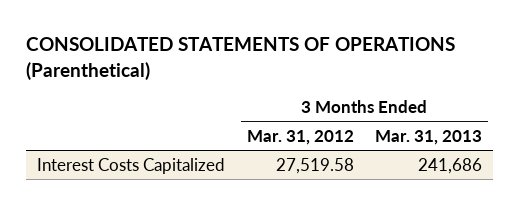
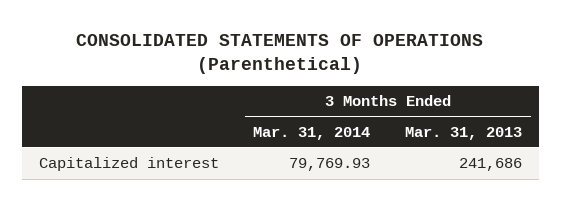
- | 3 Months Ended Mar. 31, 2012 | 3 Months Ended Mar. 31, 2013
+ | 3 Months Ended Mar. 31, 2014 | 3 Months Ended Mar. 31, 2013
- Interest Costs Capitalized | 27,519.58 | 241,686
+ Capitalized interest | 79,769.93 | 241,686

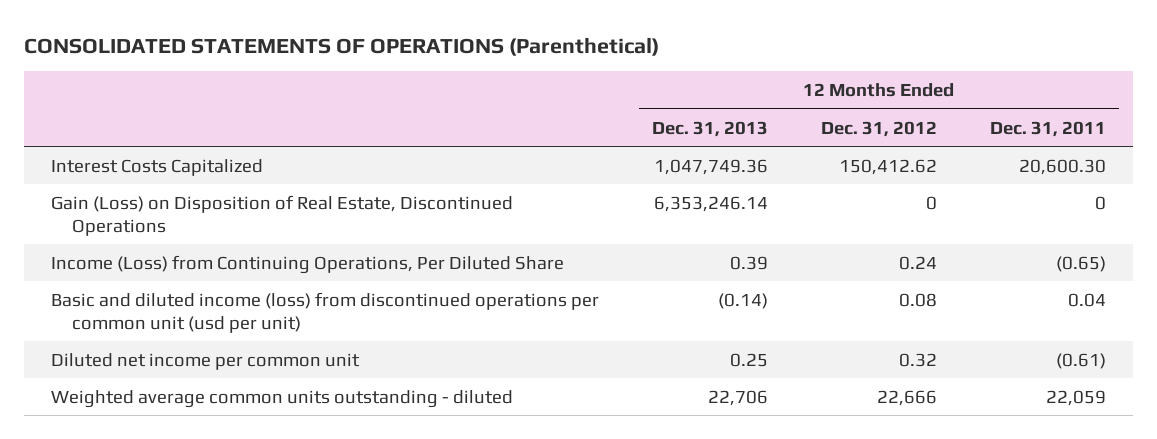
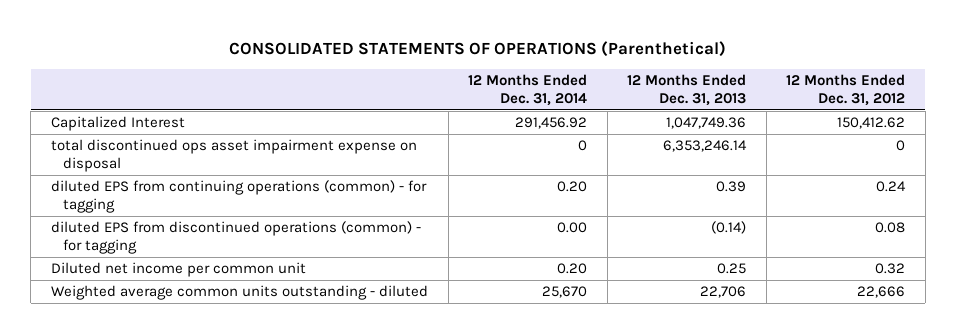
- | 12 Months Ended Dec. 31, 2013 | 12 Months Ended Dec. 31, 2012 | 12 Months Ended Dec. 31, 2011
+ | 12 Months Ended Dec. 31, 2014 | 12 Months Ended Dec. 31, 2013 | 12 Months Ended Dec. 31, 2012
- Interest Costs Capitalized | 1,047,749.36 | 150,412.62 | 20,600.30
- Gain (Loss) on Disposition of Real Estate, Discontinued Operations | 6,353,246.14 | 0 | 0
- Income (Loss) from Continuing Operations, Per Diluted Share | 0.39 | 0.24 | (0.65)
- Basic and diluted income (loss) from discontinued operations per common unit (usd per unit) | (0.14) | 0.08 | 0.04
+ Capitalized Interest | 291,456.92 | 1,047,749.36 | 150,412.62
+ total discontinued ops asset impairment expense on disposal | 0 | 6,353,246.14 | 0
+ diluted EPS from continuing operations (common) - for tagging | 0.20 | 0.39 | 0.24
+ diluted EPS from discontinued operations (common) - for tagging | 0.00 | (0.14) | 0.08

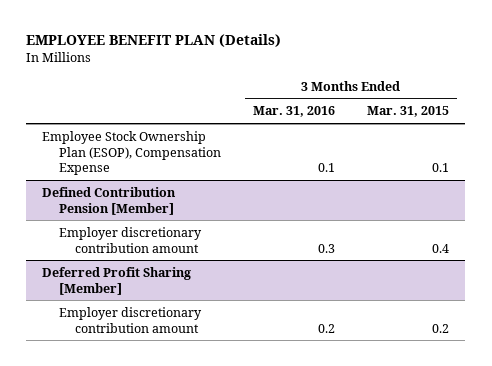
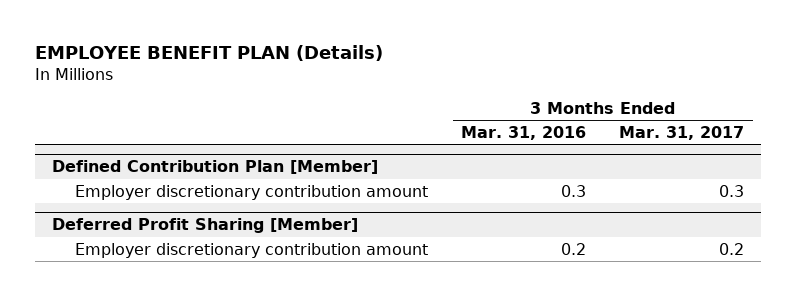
- | 3 Months Ended Mar. 31, 2016 | 3 Months Ended Mar. 31, 2015
+ | 3 Months Ended Mar. 31, 2016 | 3 Months Ended Mar. 31, 2017
- Employee Stock Ownership Plan (ESOP), Compensation Expense | 0.1 | 0.1
- Defined Contribution Pension [Member]
+ Defined Contribution Plan [Member]

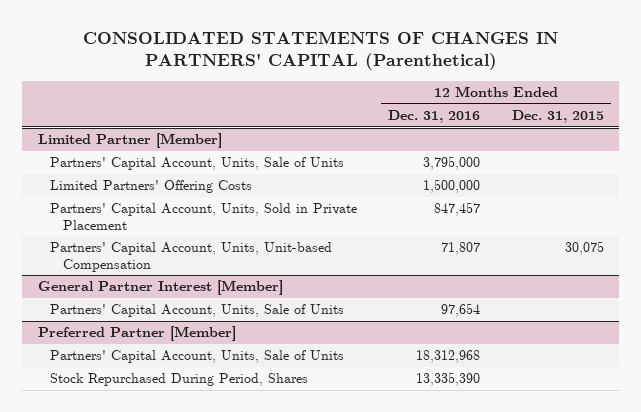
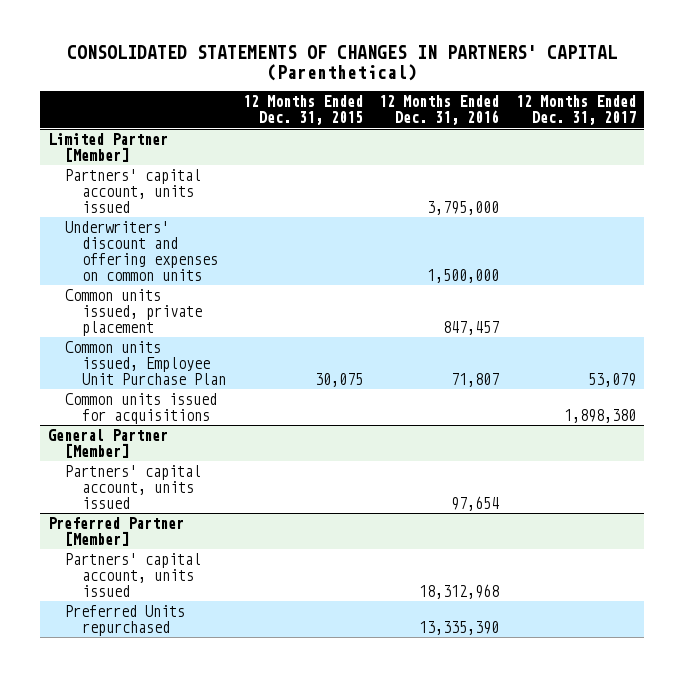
- | 12 Months Ended Dec. 31, 2016 | 12 Months Ended Dec. 31, 2015
+ | 12 Months Ended Dec. 31, 2015 | 12 Months Ended Dec. 31, 2016 | 12 Months Ended Dec. 31, 2017
@ Limited Partner [Member]
- Partners' Capital Account, Units, Sale of Units | 3,795,000 |
- Limited Partners' Offering Costs | 1,500,000 |
- Partners' Capital Account, Units, Sold in Private Placement | 847,457 |
- Partners' Capital Account, Units, Unit-based Compensation | 71,807 | 30,075
- General Partner Interest [Member]
- Partners' Capital Account, Units, Sale of Units | 97,654 |
@ Limited Partner [Member]
+ Partners' capital account, units issued | | 3,795,000 |
+ Underwriters' discount and offering expenses on common units | | 1,500,000 |
+ Common units issued, private placement | | 847,457 |
+ Common units issued, Employee Unit Purchase Plan | 30,075 | 71,807 | 53,079
+ Common units issued for acquisitions | | | 1,898,380
+ General Partner [Member]
+ Partners' capital account, units issued | | 97,654 |
@ Preferred Partner [Member]
- Partners' Capital Account, Units, Sale of Units | 18,312,968 |
- Stock Repurchased During Period, Shares | 13,335,390 |
+ Partners' capital account, units issued | | 18,312,968 |
+ Preferred Units repurchased | | 13,335,390 |

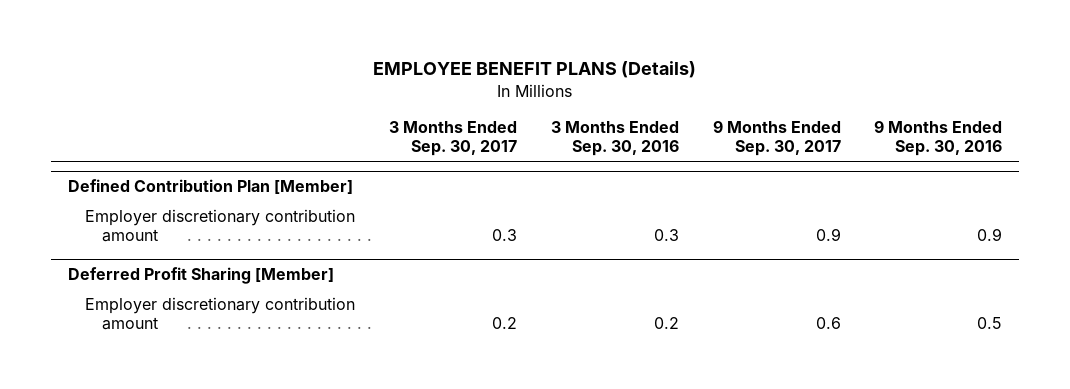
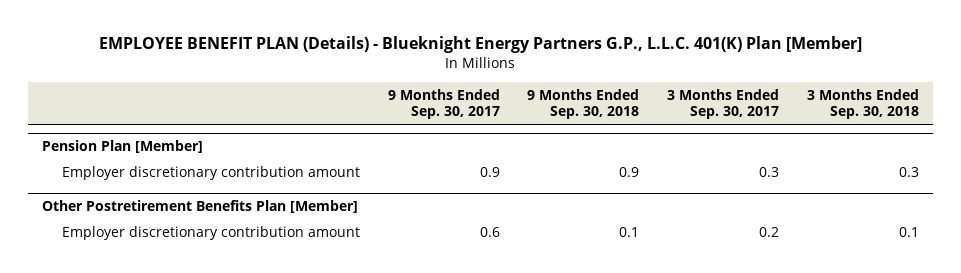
- EMPLOYEE BENEFIT PLANS (Details)
+ EMPLOYEE BENEFIT PLAN (Details) - Blueknight Energy Partners G.P., L.L.C. 401(K) Plan [Member]
- | 3 Months Ended Sep. 30, 2017 | 3 Months Ended Sep. 30, 2016 | 9 Months Ended Sep. 30, 2017 | 9 Months Ended Sep. 30, 2016
+ | 9 Months Ended Sep. 30, 2017 | 9 Months Ended Sep. 30, 2018 | 3 Months Ended Sep. 30, 2017 | 3 Months Ended Sep. 30, 2018
- Defined Contribution Plan [Member]
+ Pension Plan [Member]
- Deferred Profit Sharing [Member]
+ Other Postretirement Benefits Plan [Member]

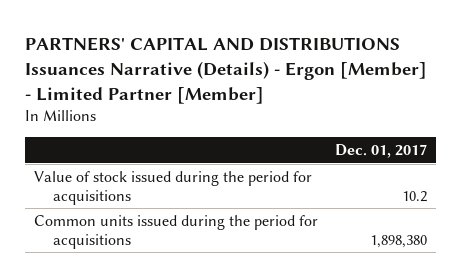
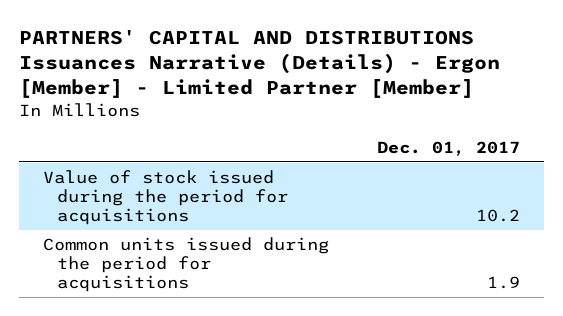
- Common units issued during the period for acquisitions | 1,898,380
+ Common units issued during the period for acquisitions | 1.9

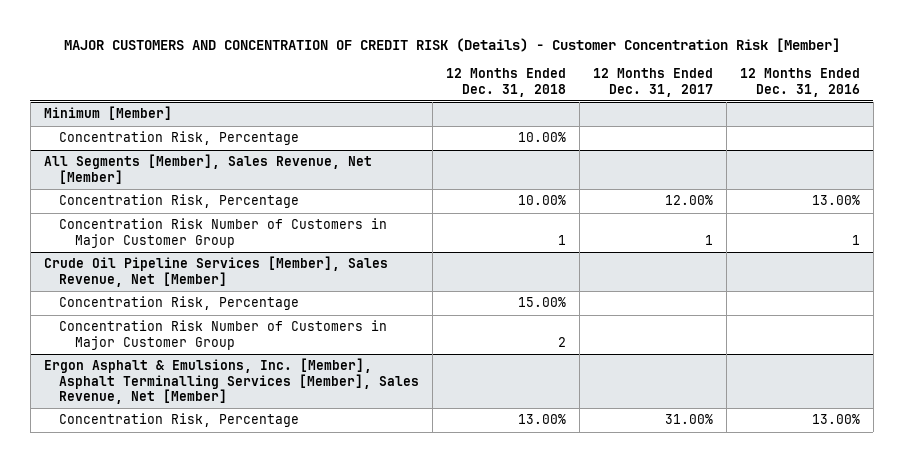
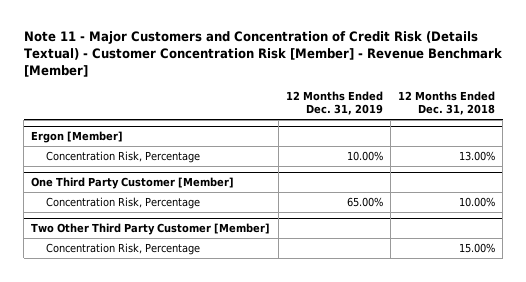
- MAJOR CUSTOMERS AND CONCENTRATION OF CREDIT RISK (Details) - Customer Concentration Risk [Member]
+ Note 11 - Major Customers and Concentration of Credit Risk (Details Textual) - Customer Concentration Risk [Member] - Revenue Benchmark [Member]
- | 12 Months Ended Dec. 31, 2018 | 12 Months Ended Dec. 31, 2017 | 12 Months Ended Dec. 31, 2016
+ | 12 Months Ended Dec. 31, 2019 | 12 Months Ended Dec. 31, 2018
- Minimum [Member]
- Concentration Risk, Percentage | 10.00% | |
- All Segments [Member], Sales Revenue, Net [Member]
+ Ergon [Member]
+ Concentration Risk, Percentage | 10.00% | 13.00%
+ One Third Party Customer [Member]
- Concentration Risk Number of Customers in Major Customer Group | 1 | 1 | 1
- Crude Oil Pipeline Services [Member], Sales Revenue, Net [Member]
+ Two Other Third Party Customer [Member]
- Concentration Risk Number of Customers in Major Customer Group | 2 | |
- Ergon Asphalt & Emulsions, Inc. [Member], Asphalt Terminalling Services [Member], Sales Revenue, Net [Member]
- Concentration Risk, Percentage | 13.00% | 31.00% | 13.00%

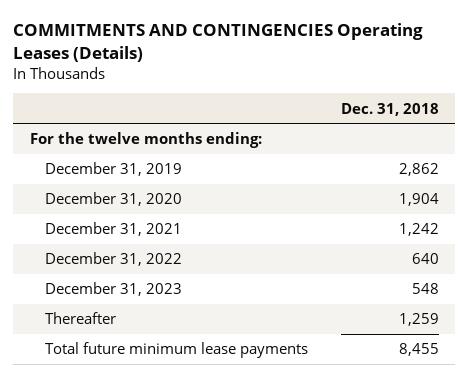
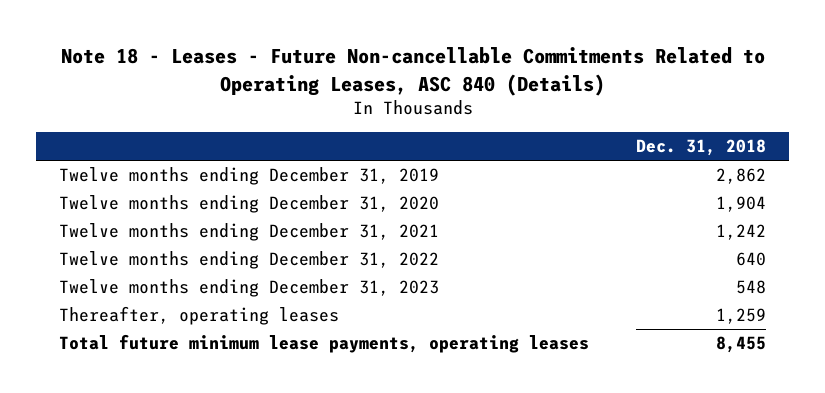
- COMMITMENTS AND CONTINGENCIES Operating Leases (Details)
+ Note 18 - Leases - Future Non-cancellable Commitments Related to Operating Leases, ASC 840 (Details)
- For the twelve months ending:
- December 31, 2019 | 2,862
- December 31, 2020 | 1,904
- December 31, 2021 | 1,242
- December 31, 2022 | 640
- December 31, 2023 | 548
- Thereafter | 1,259
- Total future minimum lease payments | 8,455
+ Twelve months ending December 31, 2019 | 2,862
+ Twelve months ending December 31, 2020 | 1,904
+ Twelve months ending December 31, 2021 | 1,242
+ Twelve months ending December 31, 2022 | 640
+ Twelve months ending December 31, 2023 | 548
+ Thereafter, operating leases | 1,259
+ Total future minimum lease payments, operating leases | 8,455

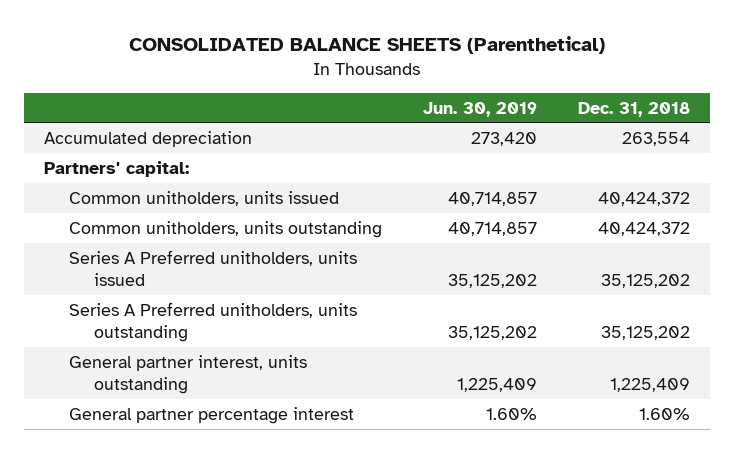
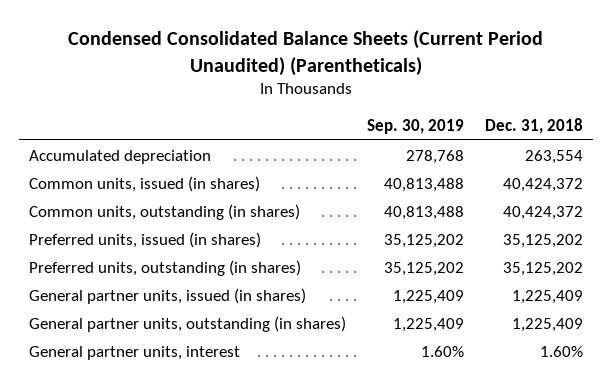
- CONSOLIDATED BALANCE SHEETS (Parenthetical)
+ Condensed Consolidated Balance Sheets (Current Period Unaudited) (Parentheticals)
- | Jun. 30, 2019 | Dec. 31, 2018
+ | Sep. 30, 2019 | Dec. 31, 2018
- Partners' capital:
- Common unitholders, units issued | 40,714,857 | 40,424,372
- Common unitholders, units outstanding | 40,714,857 | 40,424,372
- Series A Preferred unitholders, units issued | 35,125,202 | 35,125,202
- Series A Preferred unitholders, units outstanding | 35,125,202 | 35,125,202
- General partner interest, units outstanding | 1,225,409 | 1,225,409
- General partner percentage interest | 1.60% | 1.60%
+ Common units, issued (in shares) | 40,813,488 | 40,424,372
+ Common units, outstanding (in shares) | 40,813,488 | 40,424,372
+ Preferred units, issued (in shares) | 35,125,202 | 35,125,202
+ Preferred units, outstanding (in shares) | 35,125,202 | 35,125,202
+ General partner units, issued (in shares) | 1,225,409 | 1,225,409
+ General partner units, outstanding (in shares) | 1,225,409 | 1,225,409
+ General partner units, interest | 1.60% | 1.60%

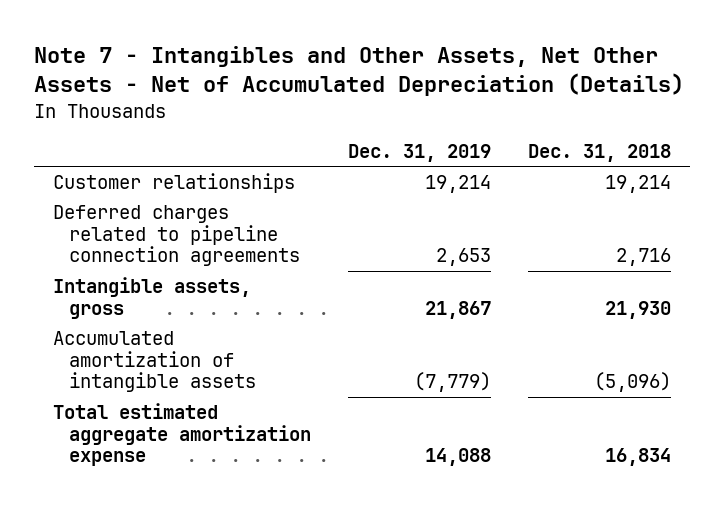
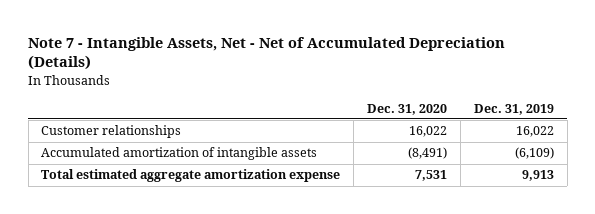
- Note 7 - Intangibles and Other Assets, Net Other Assets - Net of Accumulated Depreciation (Details)
+ Note 7 - Intangible Assets, Net - Net of Accumulated Depreciation (Details)
- | Dec. 31, 2019 | Dec. 31, 2018
+ | Dec. 31, 2020 | Dec. 31, 2019
- Customer relationships | 19,214 | 19,214
- Deferred charges related to pipeline connection agreements | 2,653 | 2,716
- Intangible assets, gross | 21,867 | 21,930
- Accumulated amortization of intangible assets | (7,779) | (5,096)
- Total estimated aggregate amortization expense | 14,088 | 16,834
+ Customer relationships | 16,022 | 16,022
+ Accumulated amortization of intangible assets | (8,491) | (6,109)
+ Total estimated aggregate amortization expense | 7,531 | 9,913

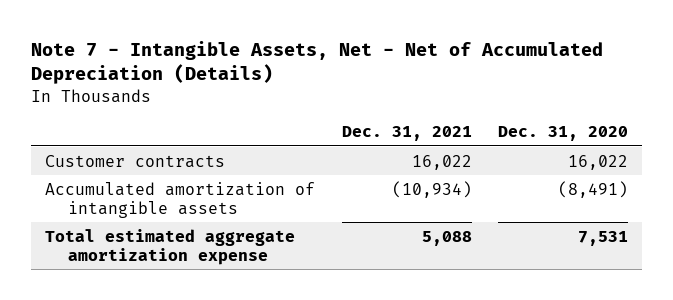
- | Dec. 31, 2020 | Dec. 31, 2019
+ | Dec. 31, 2021 | Dec. 31, 2020
- Customer relationships | 16,022 | 16,022
+ Customer contracts | 16,022 | 16,022

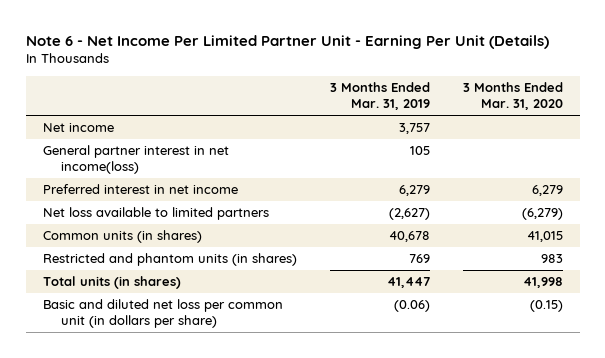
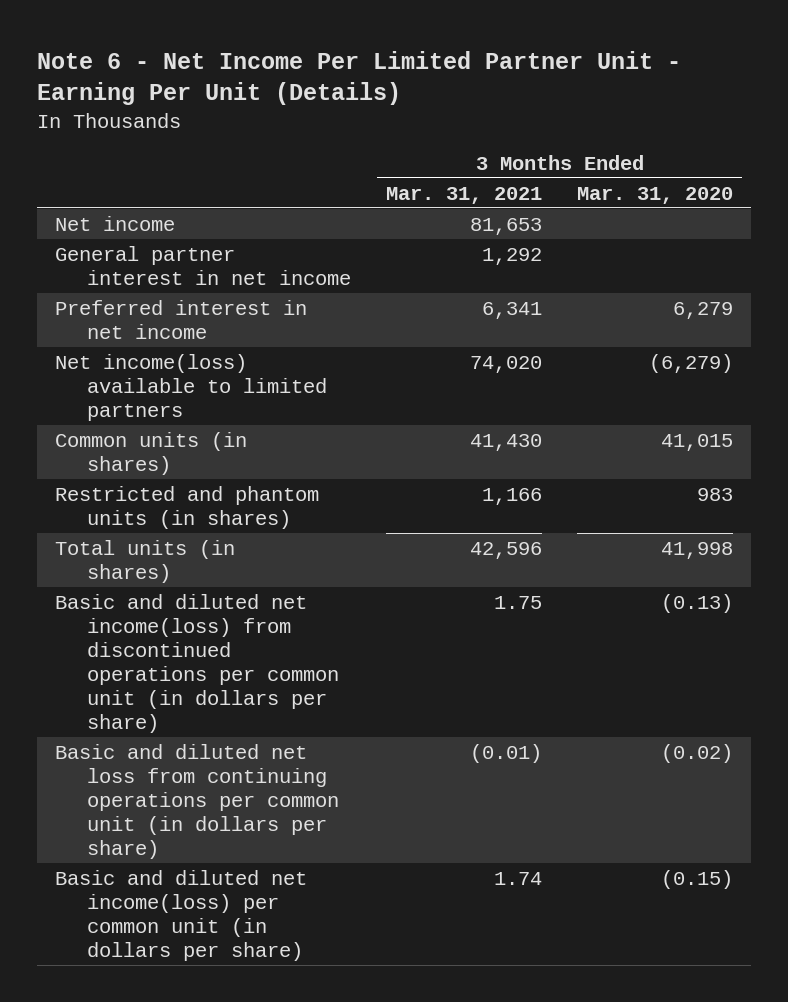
- | 3 Months Ended Mar. 31, 2019 | 3 Months Ended Mar. 31, 2020
+ | 3 Months Ended Mar. 31, 2021 | 3 Months Ended Mar. 31, 2020
- General partner interest in net income(loss) | 105 |
+ General partner interest in net income | 1,292 |
- Net loss available to limited partners | (2,627) | (6,279)
+ Net income(loss) available to limited partners | 74,020 | (6,279)
- Basic and diluted net loss per common unit (in dollars per share) | (0.06) | (0.15)
+ Basic and diluted net income(loss) from discontinued operations per common unit (in dollars per share) | 1.75 | (0.13)
+ Basic and diluted net loss from continuing operations per common unit (in dollars per share) | (0.01) | (0.02)
+ Basic and diluted net income(loss) per common unit (in dollars per share) | 1.74 | (0.15)

